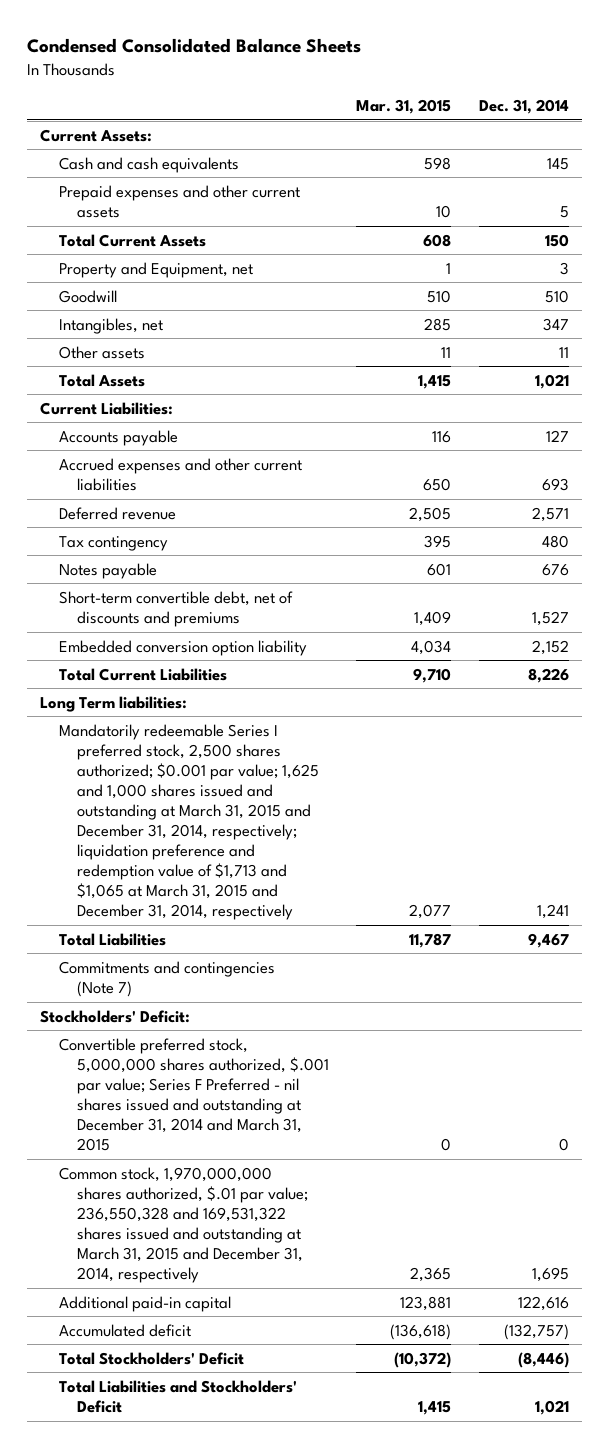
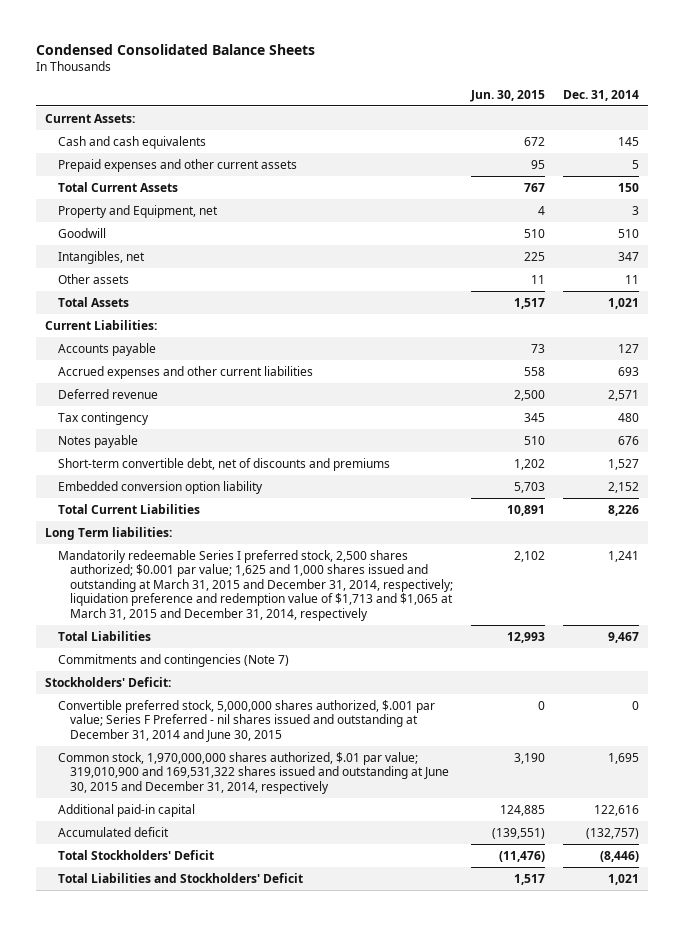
- | Mar. 31, 2015 | Dec. 31, 2014
+ | Jun. 30, 2015 | Dec. 31, 2014
- Convertible preferred stock, 5,000,000 shares authorized, $.001 par value; Series F Preferred - nil shares issued and outstanding at December 31, 2014 and March 31, 2015 | 0 | 0
- Common stock, 1,970,000,000 shares authorized, $.01 par value; 236,550,328 and 169,531,322 shares issued and outstanding at March 31, 2015 and December 31, 2014, respectively | 2,365 | 1,695
+ Convertible preferred stock, 5,000,000 shares authorized, $.001 par value; Series F Preferred - nil shares issued and outstanding at December 31, 2014 and June 30, 2015 | 0 | 0
+ Common stock, 1,970,000,000 shares authorized, $.01 par value; 319,010,900 and 169,531,322 shares issued and outstanding at June 30, 2015 and December 31, 2014, respectively | 3,190 | 1,695

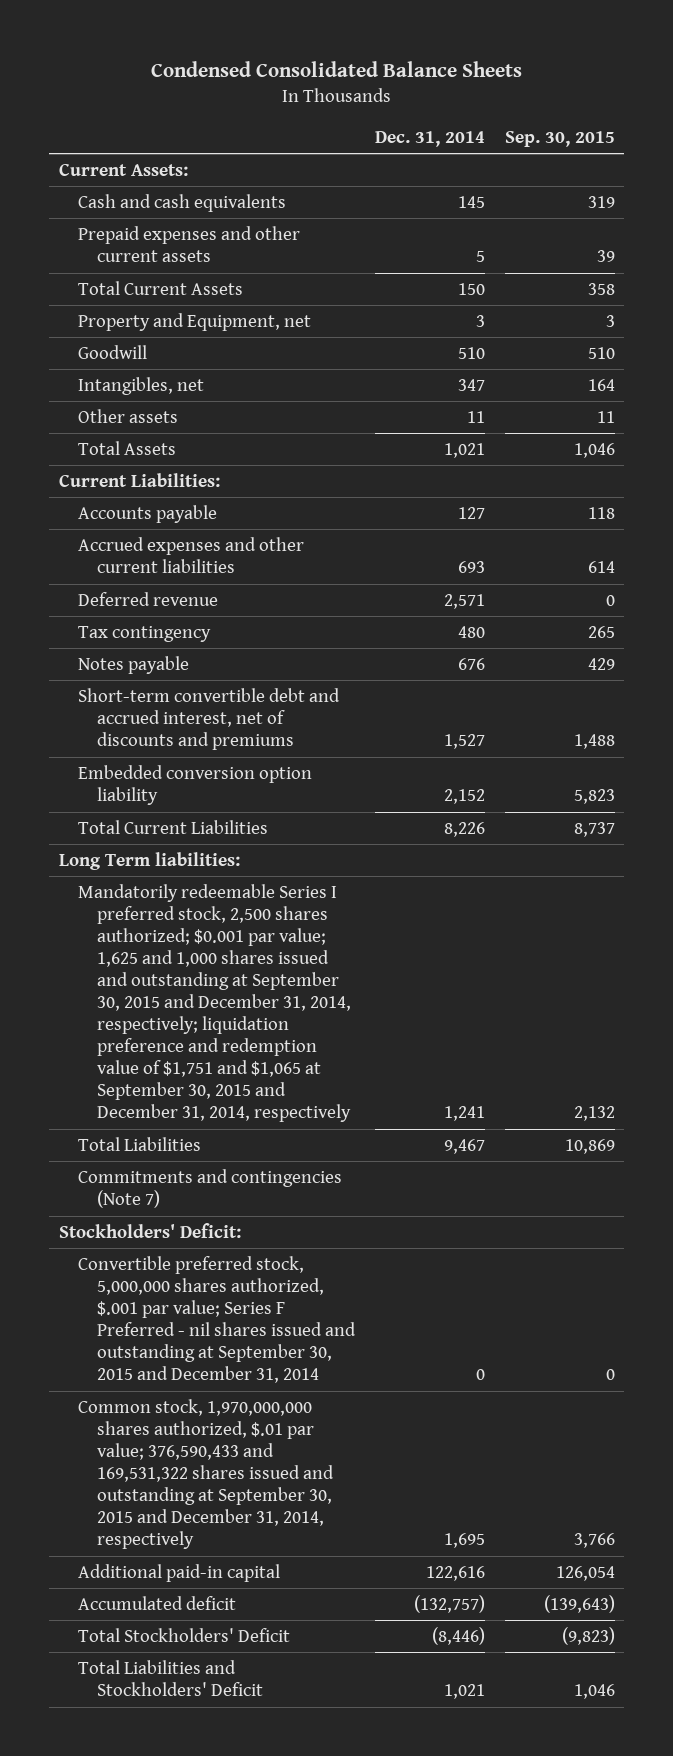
- | Jun. 30, 2015 | Dec. 31, 2014
+ | Dec. 31, 2014 | Sep. 30, 2015
- Short-term convertible debt, net of discounts and premiums | 1,202 | 1,527
+ Short-term convertible debt and accrued interest, net of discounts and premiums | 1,527 | 1,488
- Mandatorily redeemable Series I preferred stock, 2,500 shares authorized; $0.001 par value; 1,625 and 1,000 shares issued and outstanding at March 31, 2015 and December 31, 2014, respectively; liquidation preference and redemption value of $1,713 and $1,065 at March 31, 2015 and December 31, 2014, respectively | 2,102 | 1,241
+ Mandatorily redeemable Series I preferred stock, 2,500 shares authorized; $0.001 par value; 1,625 and 1,000 shares issued and outstanding at September 30, 2015 and December 31, 2014, respectively; liquidation preference and redemption value of $1,751 and $1,065 at September 30, 2015 and December 31, 2014, respectively | 1,241 | 2,132
- Convertible preferred stock, 5,000,000 shares authorized, $.001 par value; Series F Preferred - nil shares issued and outstanding at December 31, 2014 and June 30, 2015 | 0 | 0
- Common stock, 1,970,000,000 shares authorized, $.01 par value; 319,010,900 and 169,531,322 shares issued and outstanding at June 30, 2015 and December 31, 2014, respectively | 3,190 | 1,695
+ Convertible preferred stock, 5,000,000 shares authorized, $.001 par value; Series F Preferred - nil shares issued and outstanding at September 30, 2015 and December 31, 2014 | 0 | 0
+ Common stock, 1,970,000,000 shares authorized, $.01 par value; 376,590,433 and 169,531,322 shares issued and outstanding at September 30, 2015 and December 31, 2014, respectively | 1,695 | 3,766

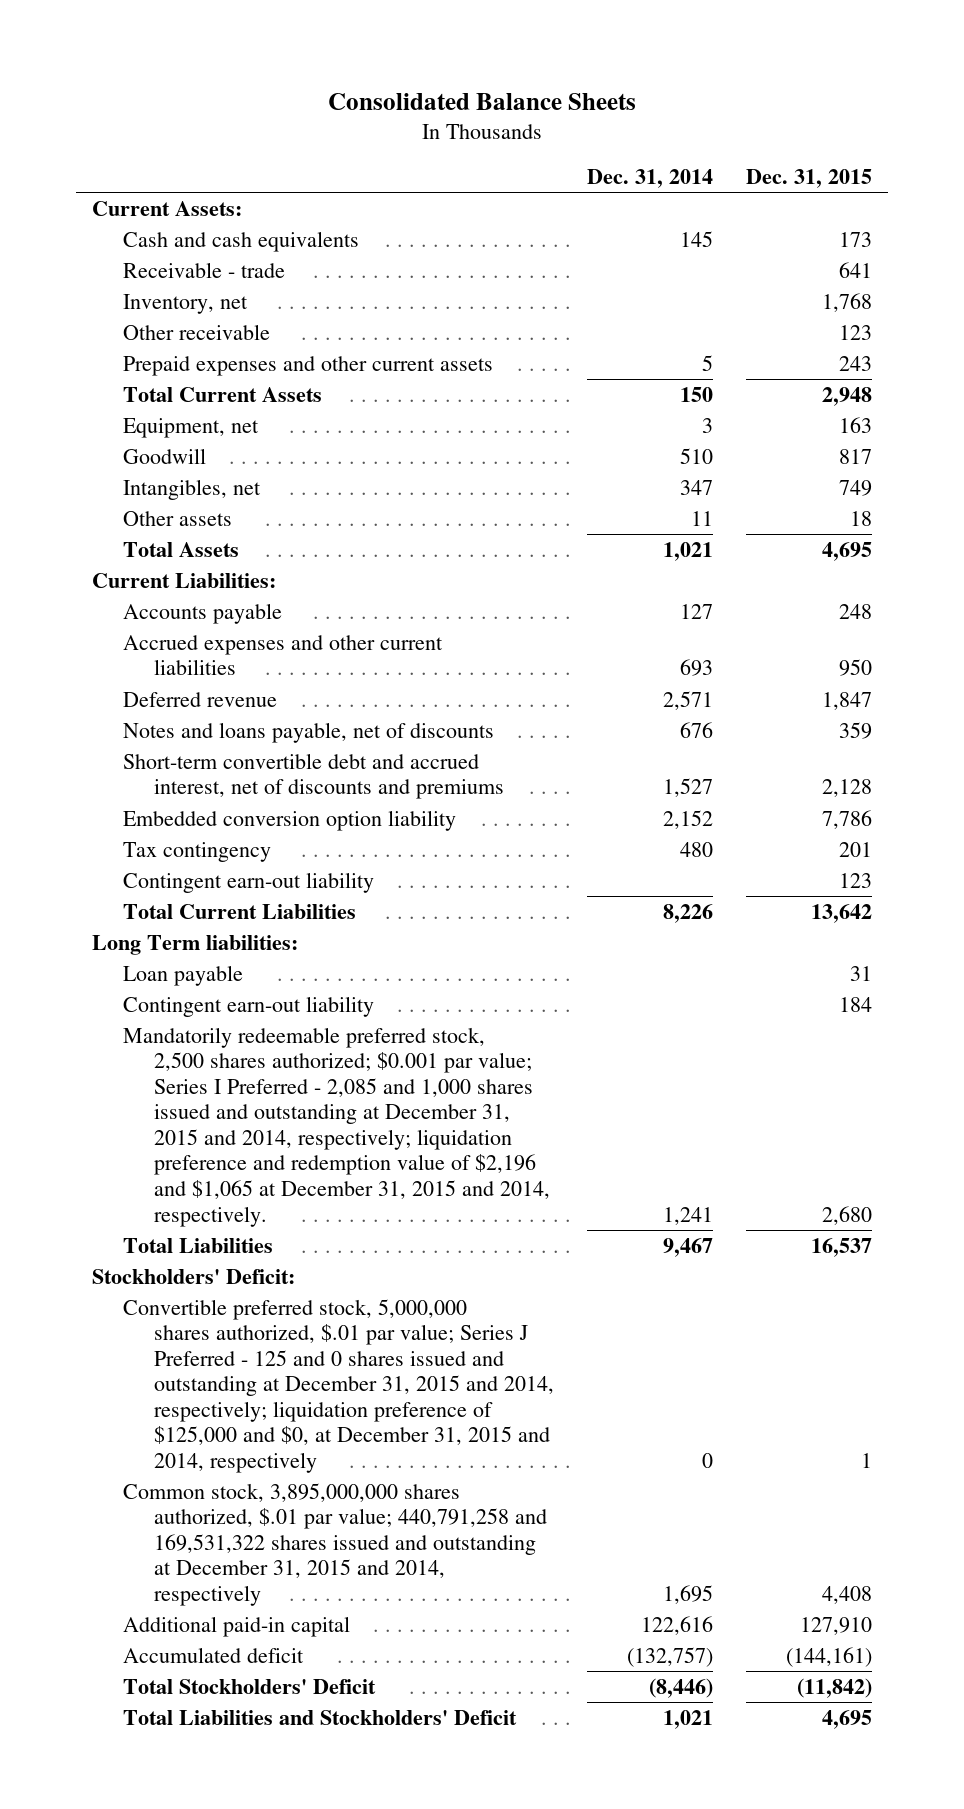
- Condensed Consolidated Balance Sheets
+ Consolidated Balance Sheets
- | Dec. 31, 2014 | Sep. 30, 2015
+ | Dec. 31, 2014 | Dec. 31, 2015
+ Receivable - trade | | 641
+ Inventory, net | | 1,768
+ Other receivable | | 123
- Property and Equipment, net | 3 | 3
+ Equipment, net | 3 | 163
- Notes payable | 676 | 429
+ Notes and loans payable, net of discounts | 676 | 359
moved down: Tax contingency | 480 | 201
+ Contingent earn-out liability | | 123
- Mandatorily redeemable Series I preferred stock, 2,500 shares authorized; $0.001 par value; 1,625 and 1,000 shares issued and outstanding at September 30, 2015 and December 31, 2014, respectively; liquidation preference and redemption value of $1,751 and $1,065 at September 30, 2015 and December 31, 2014, respectively | 1,241 | 2,132
+ Loan payable | | 31
+ Contingent earn-out liability | | 184
+ Mandatorily redeemable preferred stock, 2,500 shares authorized; $0.001 par value; Series I Preferred - 2,085 and 1,000 shares issued and outstanding at December 31, 2015 and 2014, respectively; liquidation preference and redemption value of $2,196 and $1,065 at December 31, 2015 and 2014, respectively. | 1,241 | 2,680
- Commitments and contingencies (Note 7)
- Convertible preferred stock, 5,000,000 shares authorized, $.001 par value; Series F Preferred - nil shares issued and outstanding at September 30, 2015 and December 31, 2014 | 0 | 0
- Common stock, 1,970,000,000 shares authorized, $.01 par value; 376,590,433 and 169,531,322 shares issued and outstanding at September 30, 2015 and December 31, 2014, respectively | 1,695 | 3,766
+ Convertible preferred stock, 5,000,000 shares authorized, $.01 par value; Series J Preferred - 125 and 0 shares issued and outstanding at December 31, 2015 and 2014, respectively; liquidation preference of $125,000 and $0, at December 31, 2015 and 2014, respectively | 0 | 1
+ Common stock, 3,895,000,000 shares authorized, $.01 par value; 440,791,258 and 169,531,322 shares issued and outstanding at December 31, 2015 and 2014, respectively | 1,695 | 4,408

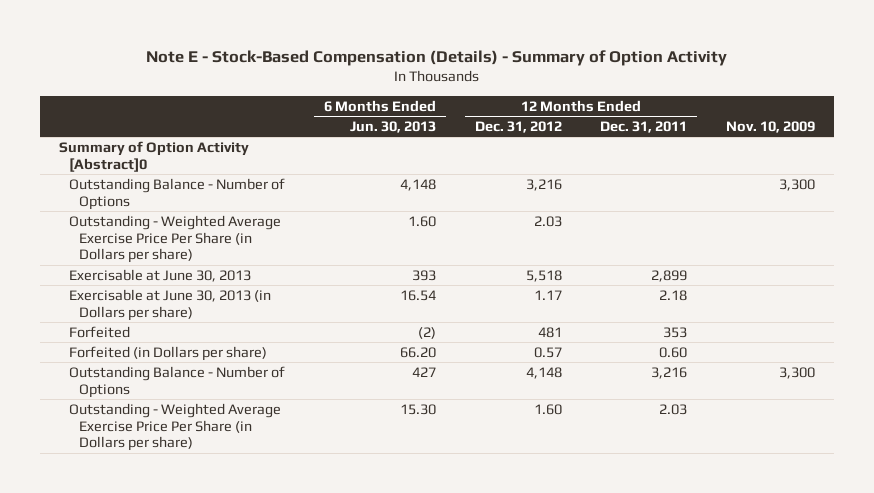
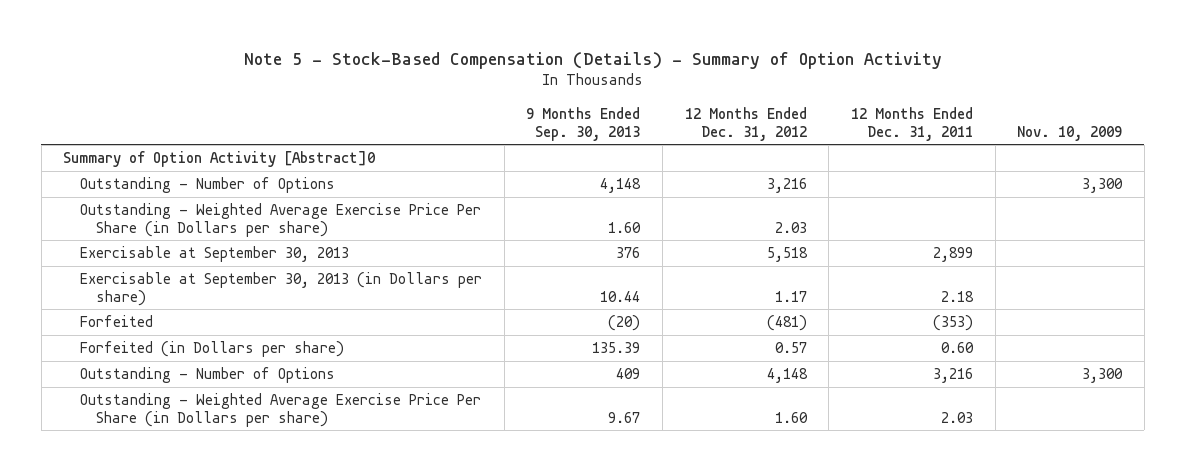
- Note E - Stock-Based Compensation (Details) - Summary of Option Activity
+ Note 5 - Stock-Based Compensation (Details) - Summary of Option Activity
- | 6 Months Ended Jun. 30, 2013 | 12 Months Ended Dec. 31, 2012 | 12 Months Ended Dec. 31, 2011 | Nov. 10, 2009
+ | 9 Months Ended Sep. 30, 2013 | 12 Months Ended Dec. 31, 2012 | 12 Months Ended Dec. 31, 2011 | Nov. 10, 2009
- Outstanding Balance - Number of Options | 4,148 | 3,216 | | 3,300
+ Outstanding - Number of Options | 4,148 | 3,216 | | 3,300
- Exercisable at June 30, 2013 | 393 | 5,518 | 2,899 |
- Exercisable at June 30, 2013 (in Dollars per share) | 16.54 | 1.17 | 2.18 |
- Forfeited | (2) | 481 | 353 |
+ Exercisable at September 30, 2013 | 376 | 5,518 | 2,899 |
+ Exercisable at September 30, 2013 (in Dollars per share) | 10.44 | 1.17 | 2.18 |
+ Forfeited | (20) | (481) | (353) |
- Outstanding Balance - Number of Options | 427 | 4,148 | 3,216 | 3,300
+ Outstanding - Number of Options | 409 | 4,148 | 3,216 | 3,300

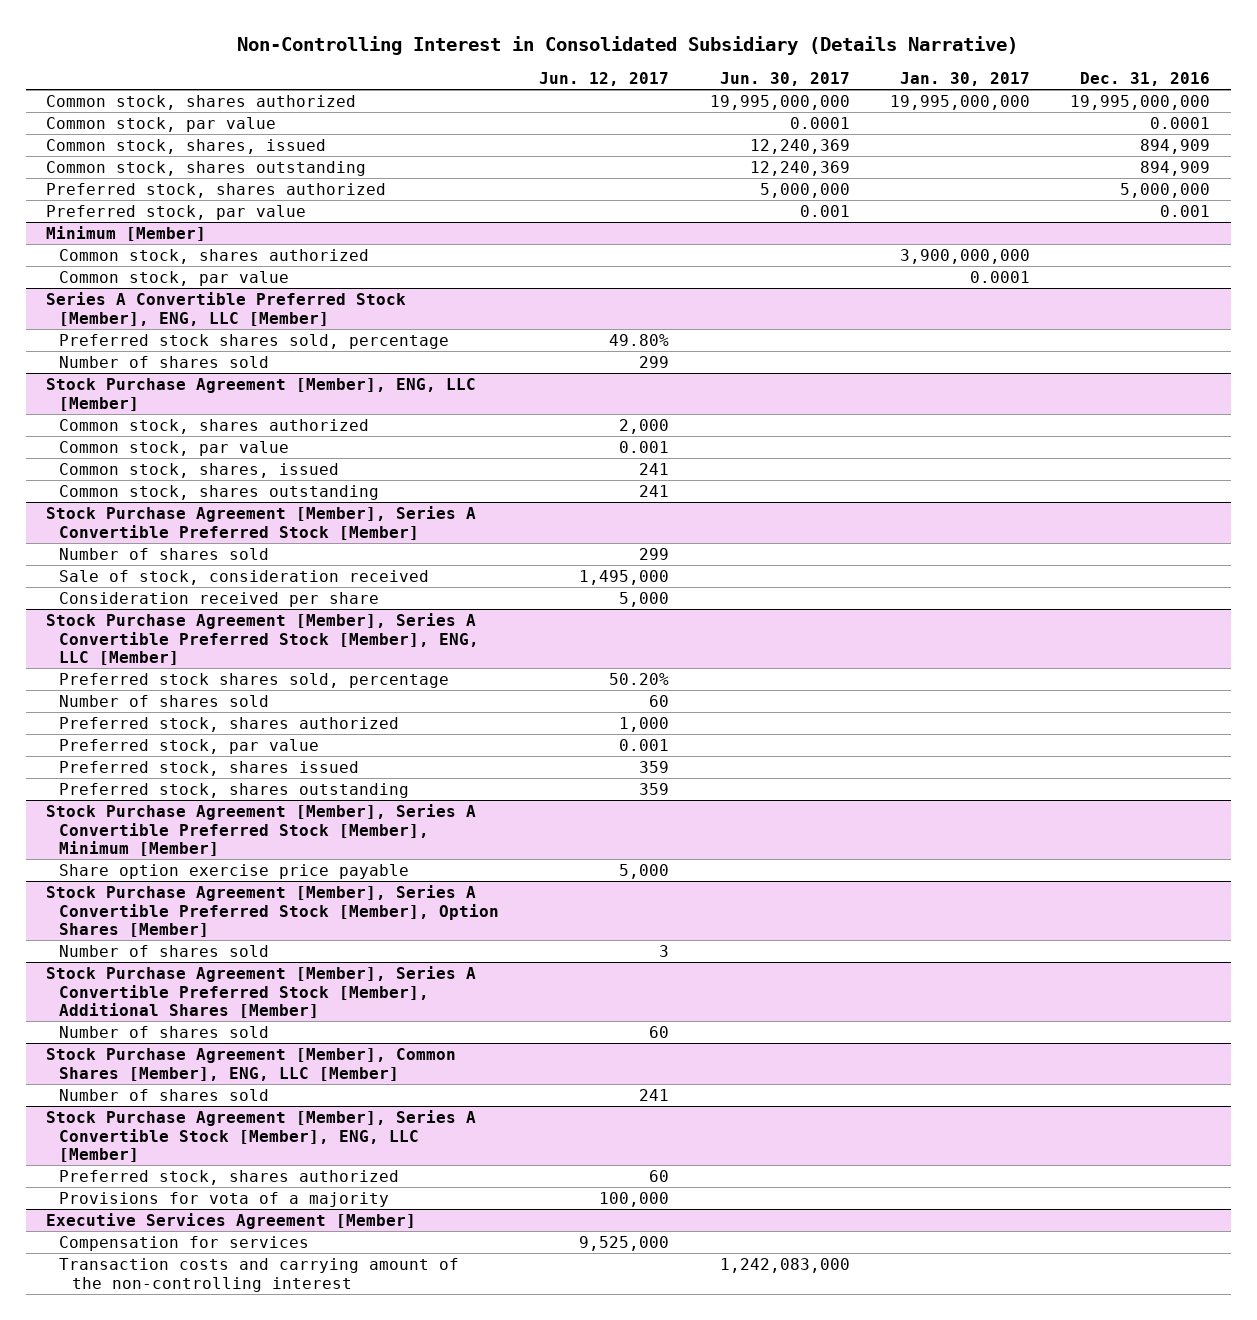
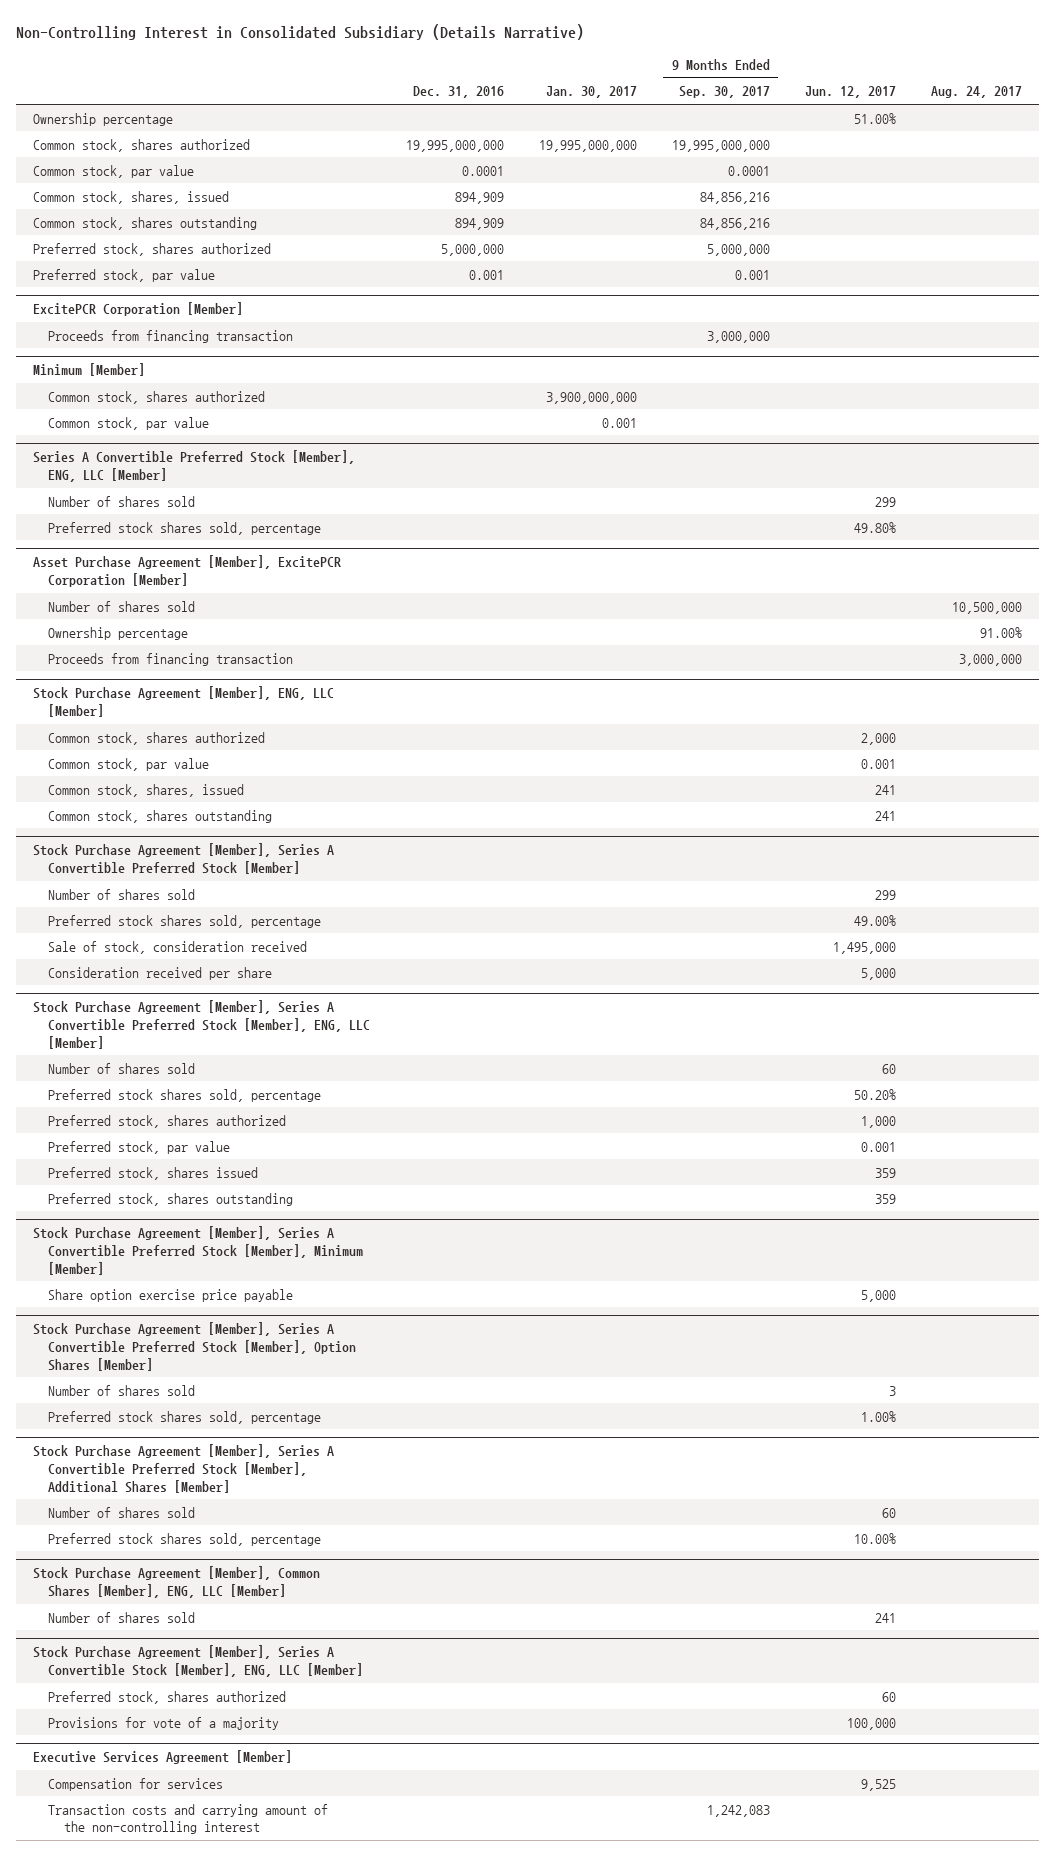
- | Jun. 12, 2017 | Jun. 30, 2017 | Jan. 30, 2017 | Dec. 31, 2016
+ | Dec. 31, 2016 | Jan. 30, 2017 | 9 Months Ended Sep. 30, 2017 | Jun. 12, 2017 | Aug. 24, 2017
+ Ownership percentage | | | | 51.00% |
+ ExcitePCR Corporation [Member]
+ Proceeds from financing transaction | | | 3,000,000 | |
@ Minimum [Member]
- Common stock, par value | | | 0.0001 |
+ Common stock, par value | | 0.001 | | |
@ Series A Convertible Preferred Stock [Member], ENG, LLC [Member]
moved down: Preferred stock shares sold, percentage | | | | 49.80% |
+ Asset Purchase Agreement [Member], ExcitePCR Corporation [Member]
+ Number of shares sold | | | | | 10,500,000
+ Ownership percentage | | | | | 91.00%
+ Proceeds from financing transaction | | | | | 3,000,000
@ Stock Purchase Agreement [Member], Series A Convertible Preferred Stock [Member]
+ Preferred stock shares sold, percentage | | | | 49.00% |
@ Stock Purchase Agreement [Member], Series A Convertible Preferred Stock [Member], ENG, LLC [Member]
moved down: Preferred stock shares sold, percentage | | | | 50.20% |
@ Stock Purchase Agreement [Member], Series A Convertible Preferred Stock [Member], Option Shares [Member]
+ Preferred stock shares sold, percentage | | | | 1.00% |
@ Stock Purchase Agreement [Member], Series A Convertible Preferred Stock [Member], Additional Shares [Member]
+ Preferred stock shares sold, percentage | | | | 10.00% |
@ Stock Purchase Agreement [Member], Series A Convertible Stock [Member], ENG, LLC [Member]
- Provisions for vota of a majority | 100,000 | | |
+ Provisions for vote of a majority | | | | 100,000 |
@ Executive Services Agreement [Member]
- Compensation for services | 9,525,000 | | |
+ Compensation for services | | | | 9,525 |

